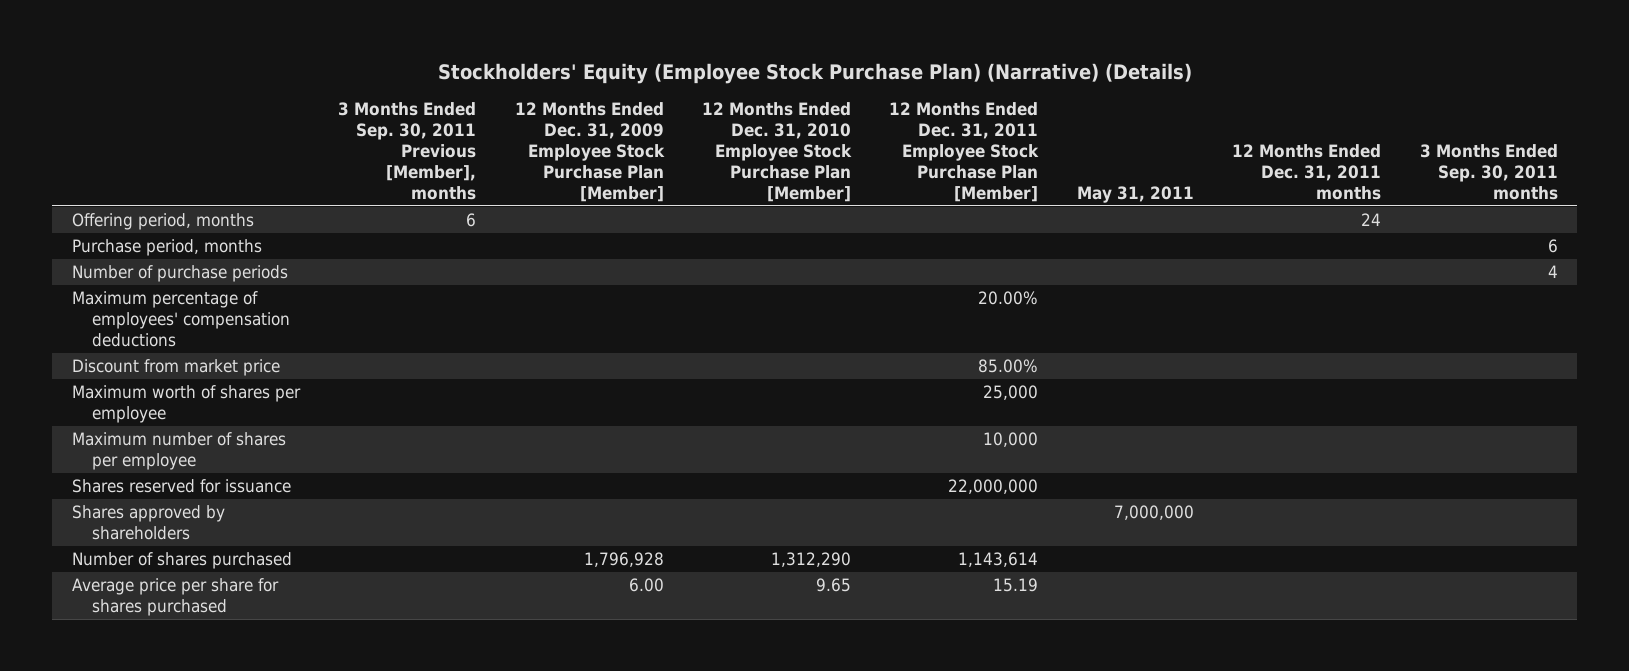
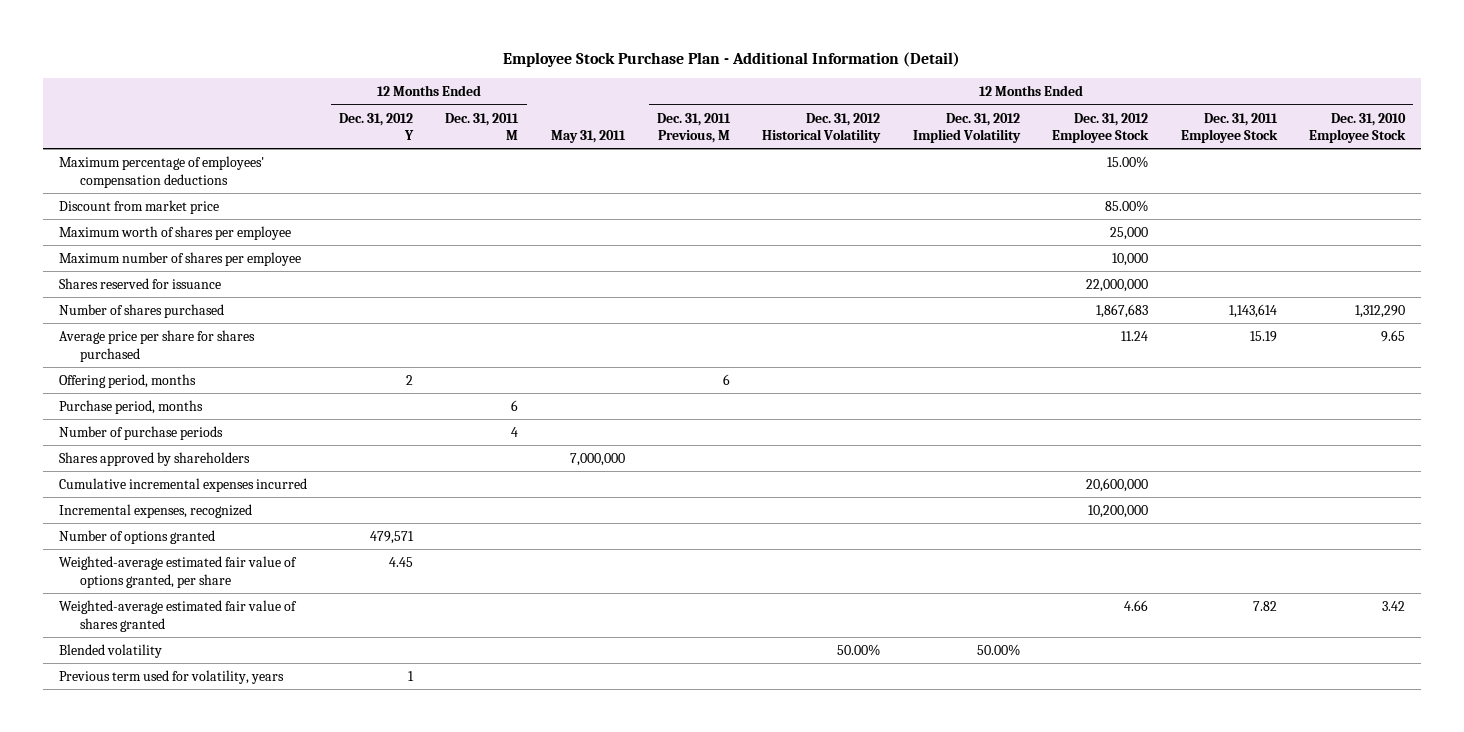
- Stockholders' Equity (Employee Stock Purchase Plan) (Narrative) (Details)
+ Employee Stock Purchase Plan - Additional Information (Detail)
- | 3 Months Ended Sep. 30, 2011 Previous [Member], months | 12 Months Ended Dec. 31, 2009 Employee Stock Purchase Plan [Member] | 12 Months Ended Dec. 31, 2010 Employee Stock Purchase Plan [Member] | 12 Months Ended Dec. 31, 2011 Employee Stock Purchase Plan [Member] | May 31, 2011 | 12 Months Ended Dec. 31, 2011 months | 3 Months Ended Sep. 30, 2011 months
+ | 12 Months Ended Dec. 31, 2012 Y | 12 Months Ended Dec. 31, 2011 M | May 31, 2011 | 12 Months Ended Dec. 31, 2011 Previous, M | 12 Months Ended Dec. 31, 2012 Historical Volatility | 12 Months Ended Dec. 31, 2012 Implied Volatility | 12 Months Ended Dec. 31, 2012 Employee Stock | 12 Months Ended Dec. 31, 2011 Employee Stock | 12 Months Ended Dec. 31, 2010 Employee Stock
moved down: Offering period, months | 2 | | | 6 | | | | |
moved down: Purchase period, months | | 6 | | | | | | |
moved down: Number of purchase periods | | 4 | | | | | | |
moved down: Shares approved by shareholders | | | 7,000,000 | | | | | |
+ Cumulative incremental expenses incurred | | | | | | | 20,600,000 | |
+ Incremental expenses, recognized | | | | | | | 10,200,000 | |
+ Number of options granted | 479,571 | | | | | | | |
+ Weighted-average estimated fair value of options granted, per share | 4.45 | | | | | | | |
+ Weighted-average estimated fair value of shares granted | | | | | | | 4.66 | 7.82 | 3.42
+ Blended volatility | | | | | 50.00% | 50.00% | | |
+ Previous term used for volatility, years | 1 | | | | | | | |

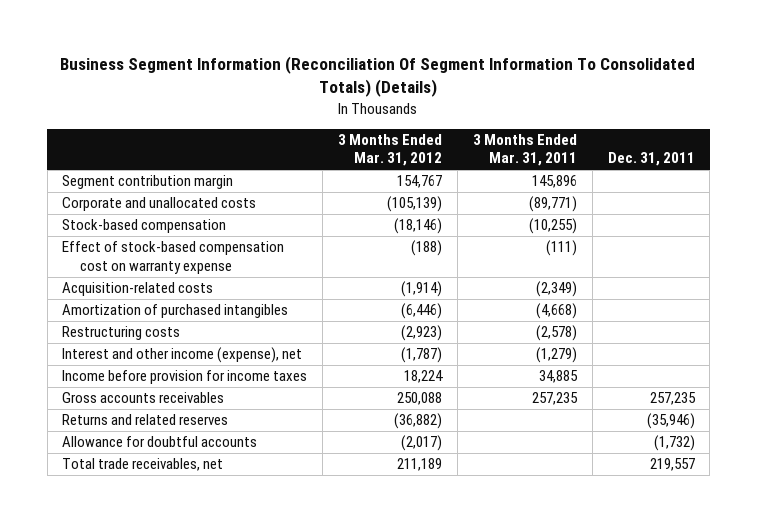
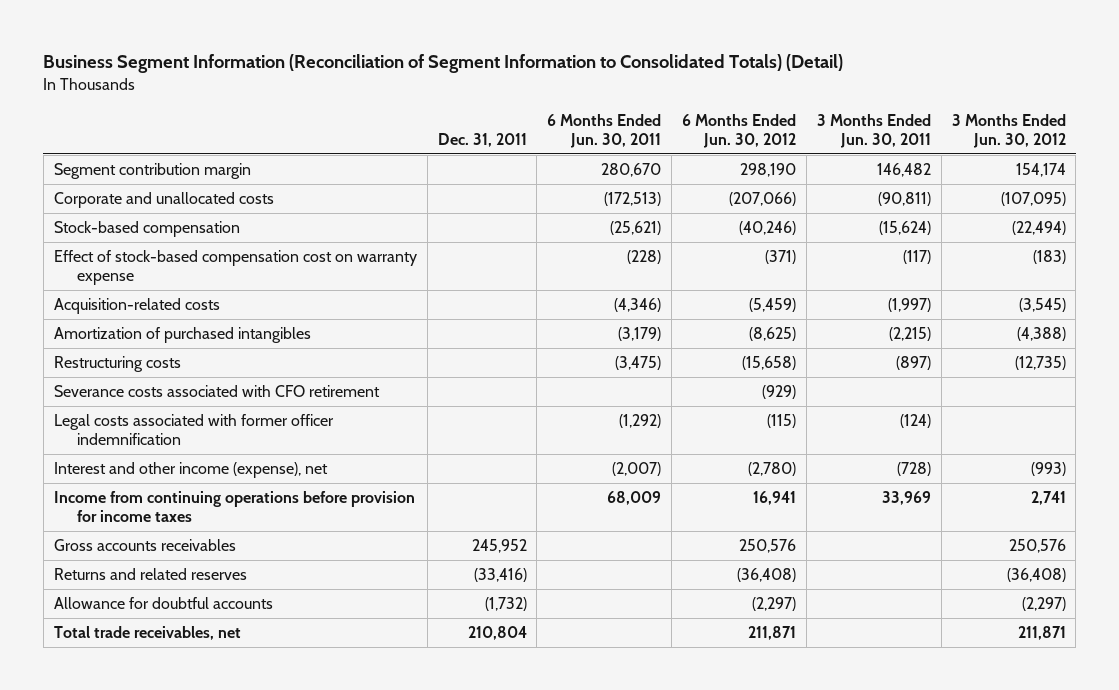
- Business Segment Information (Reconciliation Of Segment Information To Consolidated Totals) (Details)
+ Business Segment Information (Reconciliation of Segment Information to Consolidated Totals) (Detail)
- | 3 Months Ended Mar. 31, 2012 | 3 Months Ended Mar. 31, 2011 | Dec. 31, 2011
+ | Dec. 31, 2011 | 6 Months Ended Jun. 30, 2011 | 6 Months Ended Jun. 30, 2012 | 3 Months Ended Jun. 30, 2011 | 3 Months Ended Jun. 30, 2012
+ Severance costs associated with CFO retirement | | | (929) | |
+ Legal costs associated with former officer indemnification | | (1,292) | (115) | (124) |
- Income before provision for income taxes | 18,224 | 34,885 |
- Gross accounts receivables | 250,088 | 257,235 | 257,235
- Returns and related reserves | (36,882) | | (35,946)
+ Income from continuing operations before provision for income taxes | | 68,009 | 16,941 | 33,969 | 2,741
+ Gross accounts receivables | 245,952 | | 250,576 | | 250,576
+ Returns and related reserves | (33,416) | | (36,408) | | (36,408)
- Total trade receivables, net | 211,189 | | 219,557
+ Total trade receivables, net | 210,804 | | 211,871 | | 211,871

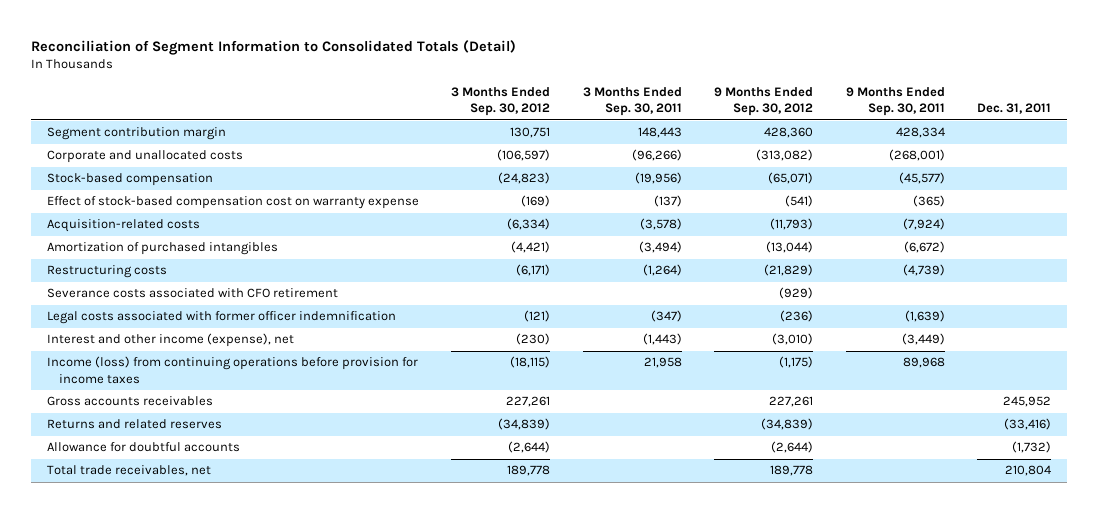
- Business Segment Information (Reconciliation of Segment Information to Consolidated Totals) (Detail)
+ Reconciliation of Segment Information to Consolidated Totals (Detail)
- | Dec. 31, 2011 | 6 Months Ended Jun. 30, 2011 | 6 Months Ended Jun. 30, 2012 | 3 Months Ended Jun. 30, 2011 | 3 Months Ended Jun. 30, 2012
+ | 3 Months Ended Sep. 30, 2012 | 3 Months Ended Sep. 30, 2011 | 9 Months Ended Sep. 30, 2012 | 9 Months Ended Sep. 30, 2011 | Dec. 31, 2011
- Income from continuing operations before provision for income taxes | | 68,009 | 16,941 | 33,969 | 2,741
+ Income (loss) from continuing operations before provision for income taxes | (18,115) | 21,958 | (1,175) | 89,968 |

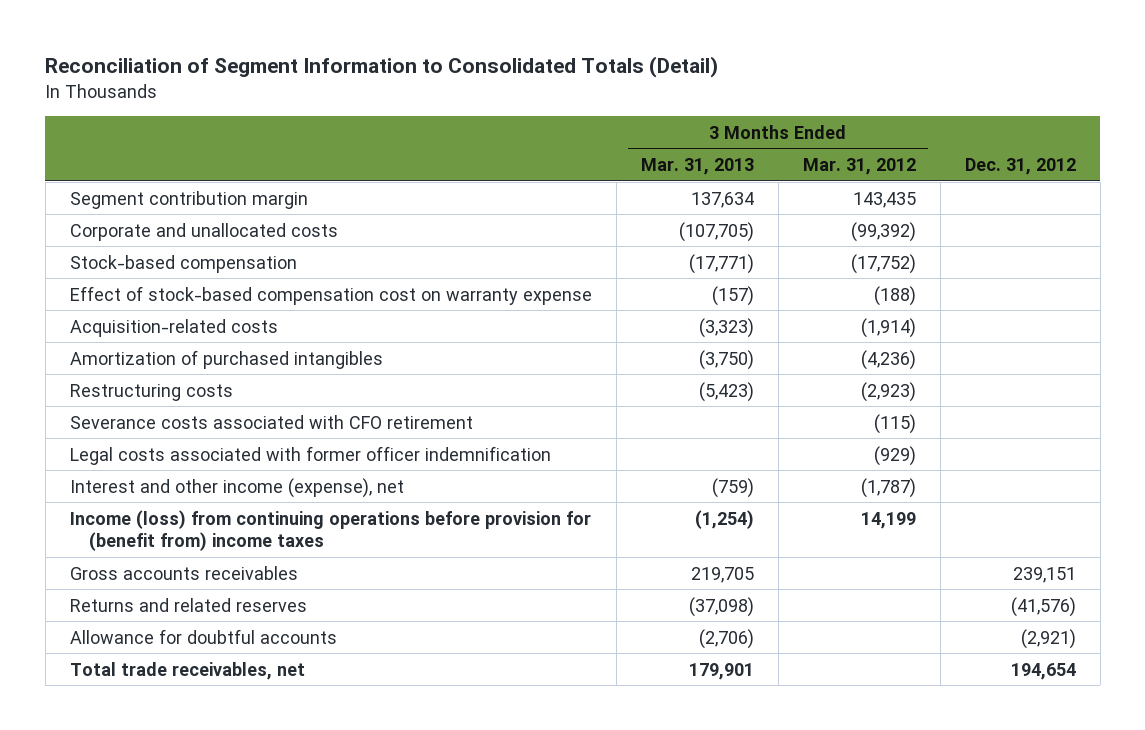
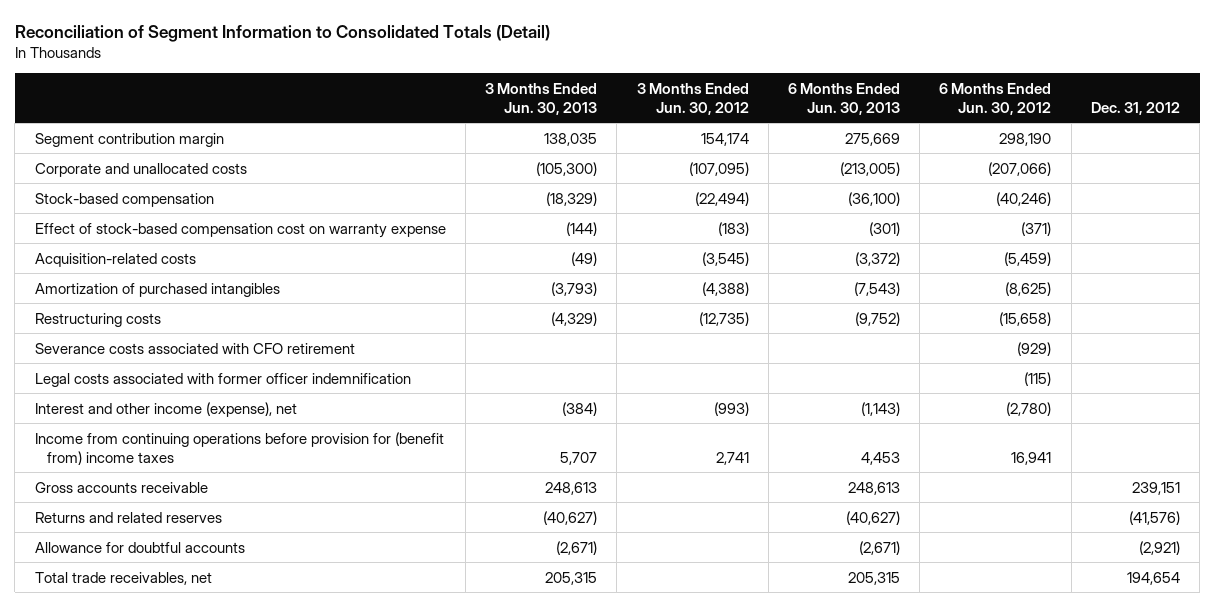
- | 3 Months Ended Mar. 31, 2013 | 3 Months Ended Mar. 31, 2012 | Dec. 31, 2012
+ | 3 Months Ended Jun. 30, 2013 | 3 Months Ended Jun. 30, 2012 | 6 Months Ended Jun. 30, 2013 | 6 Months Ended Jun. 30, 2012 | Dec. 31, 2012
- Income (loss) from continuing operations before provision for (benefit from) income taxes | (1,254) | 14,199 |
- Gross accounts receivables | 219,705 | | 239,151
+ Income from continuing operations before provision for (benefit from) income taxes | 5,707 | 2,741 | 4,453 | 16,941 |
+ Gross accounts receivable | 248,613 | | 248,613 | | 239,151

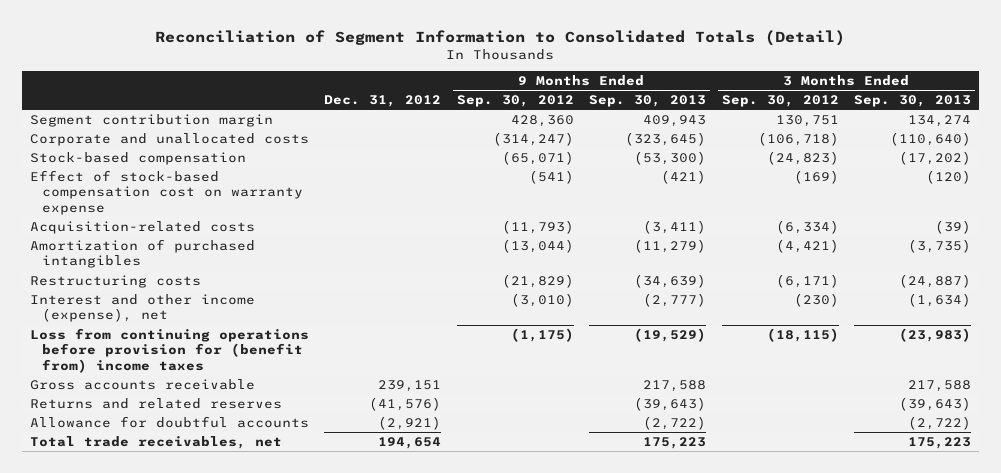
- | 3 Months Ended Jun. 30, 2013 | 3 Months Ended Jun. 30, 2012 | 6 Months Ended Jun. 30, 2013 | 6 Months Ended Jun. 30, 2012 | Dec. 31, 2012
+ | Dec. 31, 2012 | 9 Months Ended Sep. 30, 2012 | 9 Months Ended Sep. 30, 2013 | 3 Months Ended Sep. 30, 2012 | 3 Months Ended Sep. 30, 2013
- Severance costs associated with CFO retirement | | | | (929) |
- Legal costs associated with former officer indemnification | | | | (115) |
- Income from continuing operations before provision for (benefit from) income taxes | 5,707 | 2,741 | 4,453 | 16,941 |
+ Loss from continuing operations before provision for (benefit from) income taxes | | (1,175) | (19,529) | (18,115) | (23,983)

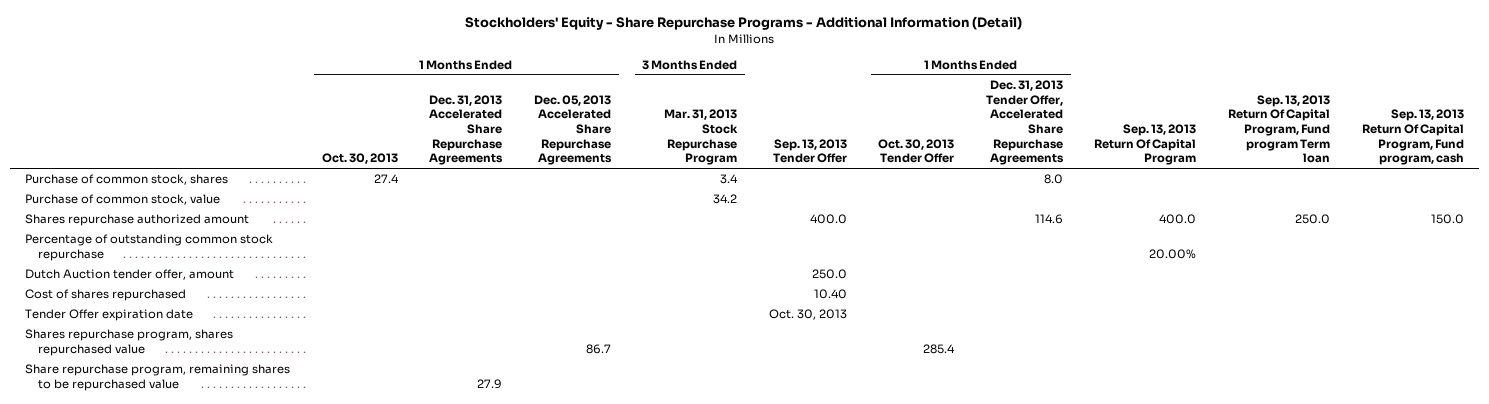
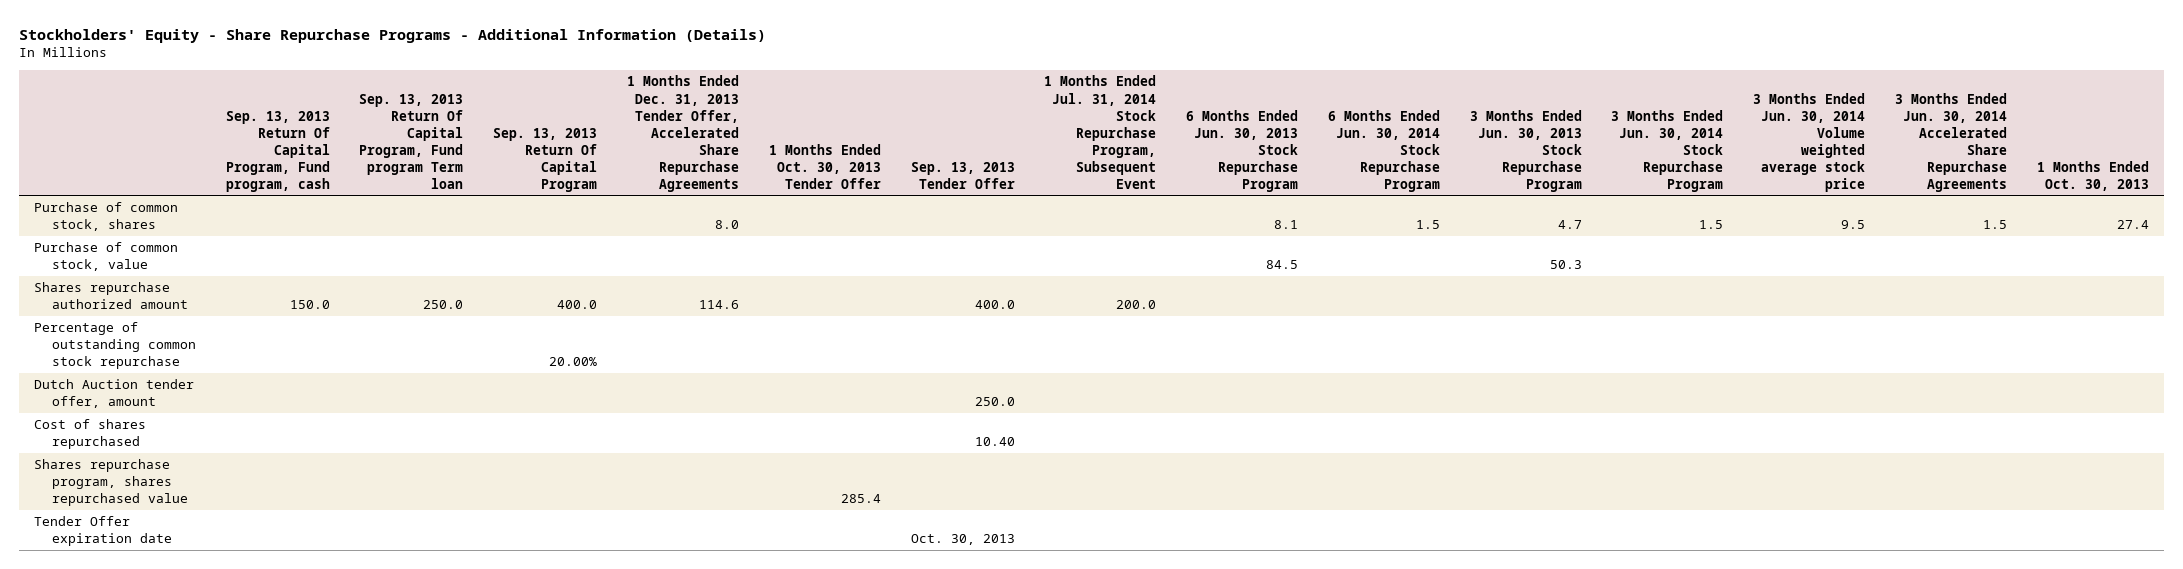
- Stockholders' Equity - Share Repurchase Programs - Additional Information (Detail)
+ Stockholders' Equity - Share Repurchase Programs - Additional Information (Details)
- | 1 Months Ended Oct. 30, 2013 | 1 Months Ended Dec. 31, 2013 Accelerated Share Repurchase Agreements | 1 Months Ended Dec. 05, 2013 Accelerated Share Repurchase Agreements | 3 Months Ended Mar. 31, 2013 Stock Repurchase Program | Sep. 13, 2013 Tender Offer | 1 Months Ended Oct. 30, 2013 Tender Offer | 1 Months Ended Dec. 31, 2013 Tender Offer, Accelerated Share Repurchase Agreements | Sep. 13, 2013 Return Of Capital Program | Sep. 13, 2013 Return Of Capital Program, Fund program Term loan | Sep. 13, 2013 Return Of Capital Program, Fund program, cash
+ | Sep. 13, 2013 Return Of Capital Program, Fund program, cash | Sep. 13, 2013 Return Of Capital Program, Fund program Term loan | Sep. 13, 2013 Return Of Capital Program | 1 Months Ended Dec. 31, 2013 Tender Offer, Accelerated Share Repurchase Agreements | 1 Months Ended Oct. 30, 2013 Tender Offer | Sep. 13, 2013 Tender Offer | 1 Months Ended Jul. 31, 2014 Stock Repurchase Program, Subsequent Event | 6 Months Ended Jun. 30, 2013 Stock Repurchase Program | 6 Months Ended Jun. 30, 2014 Stock Repurchase Program | 3 Months Ended Jun. 30, 2013 Stock Repurchase Program | 3 Months Ended Jun. 30, 2014 Stock Repurchase Program | 3 Months Ended Jun. 30, 2014 Volume weighted average stock price | 3 Months Ended Jun. 30, 2014 Accelerated Share Repurchase Agreements | 1 Months Ended Oct. 30, 2013
- Share repurchase program, remaining shares to be repurchased value | | 27.9 | | | | | | | |
moved down: Tender Offer expiration date | | | | | | Oct. 30, 2013 | | | | | | | |

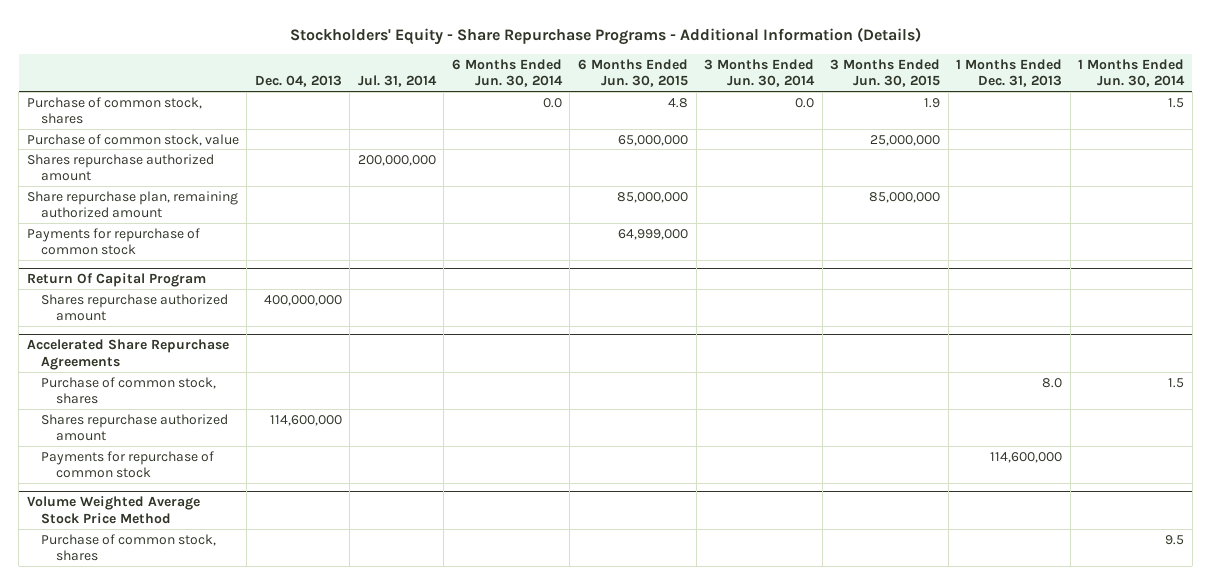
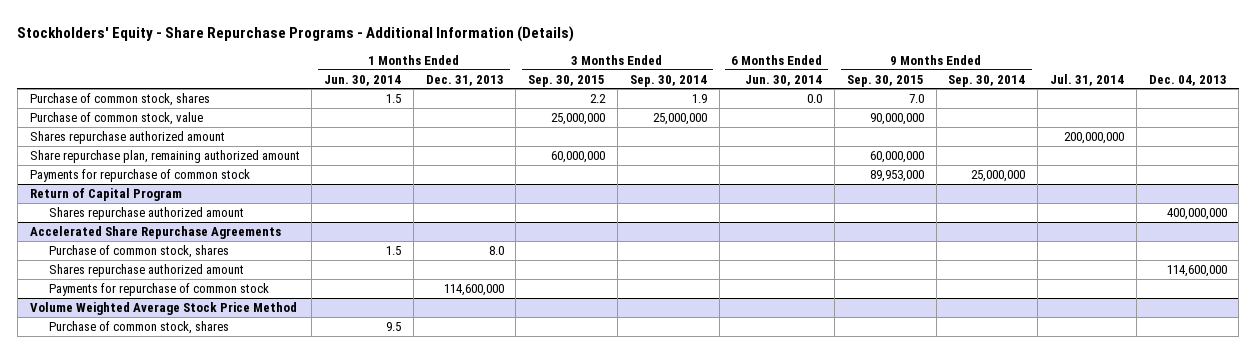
- | Dec. 04, 2013 | Jul. 31, 2014 | 6 Months Ended Jun. 30, 2014 | 6 Months Ended Jun. 30, 2015 | 3 Months Ended Jun. 30, 2014 | 3 Months Ended Jun. 30, 2015 | 1 Months Ended Dec. 31, 2013 | 1 Months Ended Jun. 30, 2014
+ | 1 Months Ended Jun. 30, 2014 | 1 Months Ended Dec. 31, 2013 | 3 Months Ended Sep. 30, 2015 | 3 Months Ended Sep. 30, 2014 | 6 Months Ended Jun. 30, 2014 | 9 Months Ended Sep. 30, 2015 | 9 Months Ended Sep. 30, 2014 | Jul. 31, 2014 | Dec. 04, 2013
- Return Of Capital Program
+ Return of Capital Program

